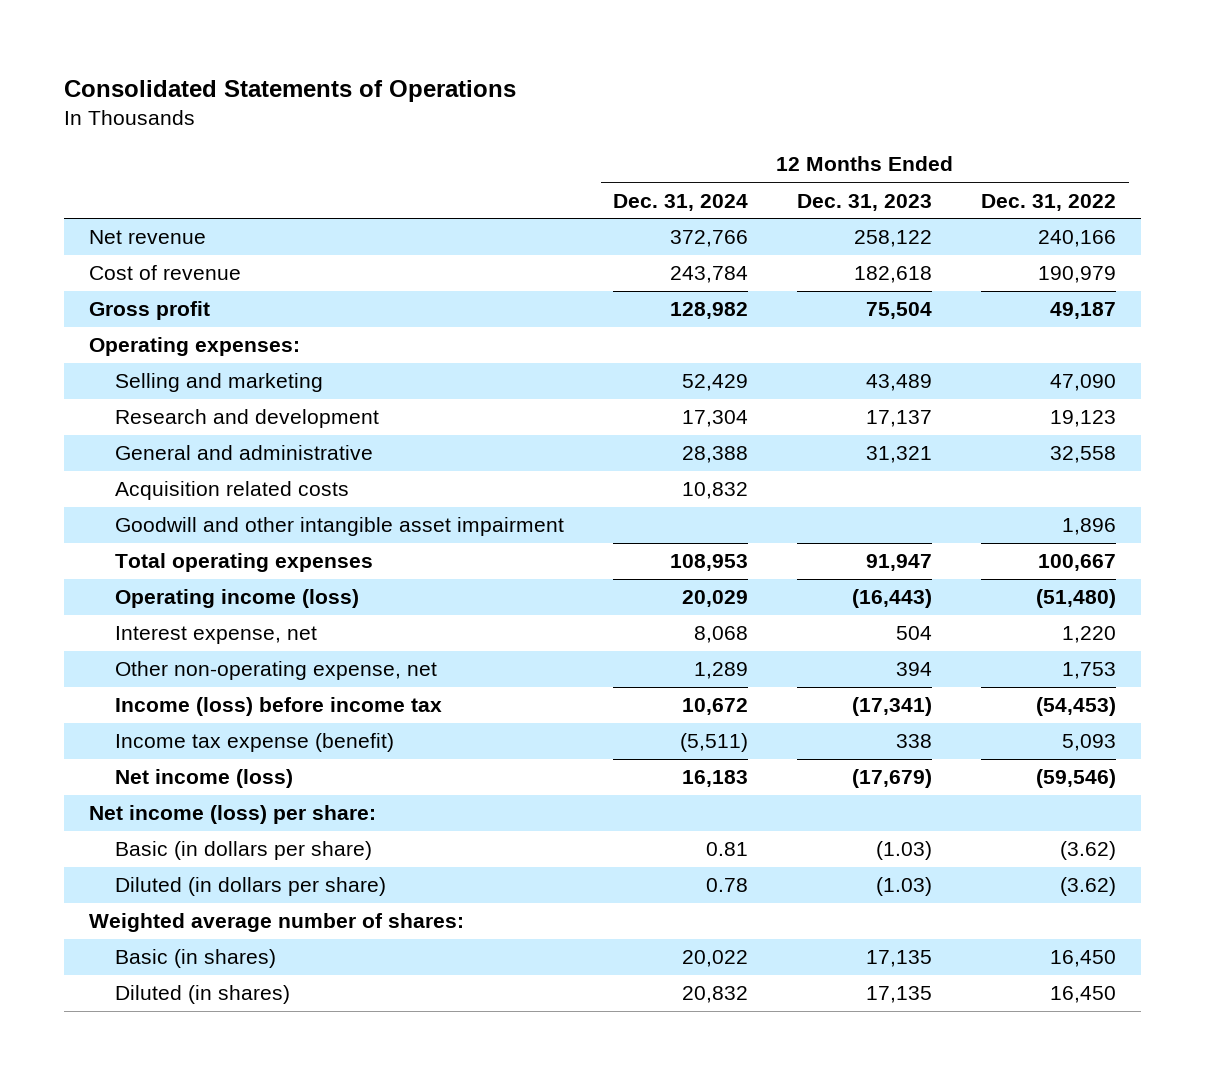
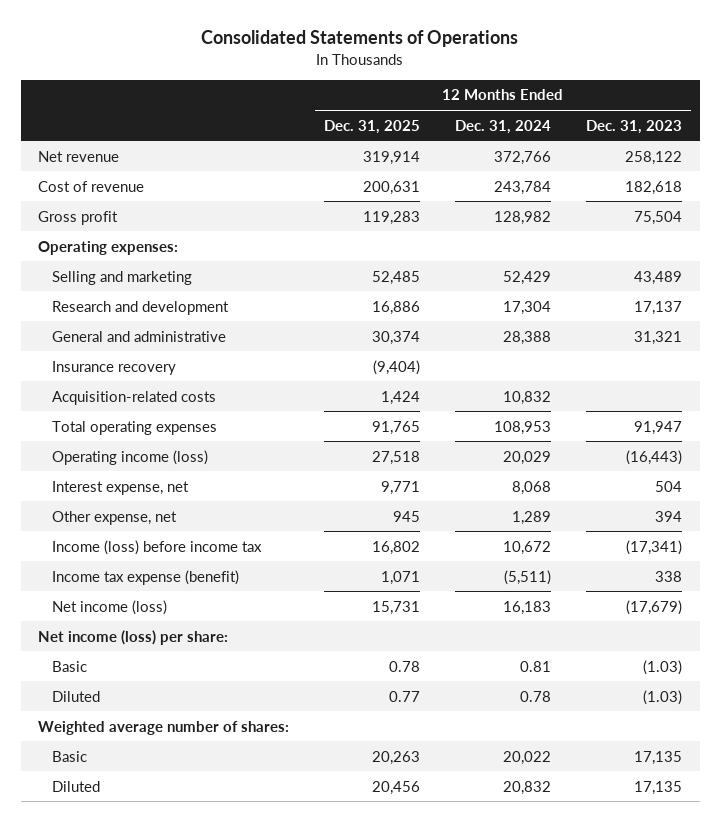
- | 12 Months Ended Dec. 31, 2024 | 12 Months Ended Dec. 31, 2023 | 12 Months Ended Dec. 31, 2022
+ | 12 Months Ended Dec. 31, 2025 | 12 Months Ended Dec. 31, 2024 | 12 Months Ended Dec. 31, 2023
- Acquisition related costs | 10,832 | |
- Goodwill and other intangible asset impairment | | | 1,896
+ Insurance recovery | (9,404) | |
+ Acquisition-related costs | 1,424 | 10,832 |
- Other non-operating expense, net | 1,289 | 394 | 1,753
+ Other expense, net | 945 | 1,289 | 394
- Basic (in dollars per share) | 0.81 | (1.03) | (3.62)
- Diluted (in dollars per share) | 0.78 | (1.03) | (3.62)
+ Basic | 0.78 | 0.81 | (1.03)
+ Diluted | 0.77 | 0.78 | (1.03)
- Basic (in shares) | 20,022 | 17,135 | 16,450
- Diluted (in shares) | 20,832 | 17,135 | 16,450
+ Basic | 20,263 | 20,022 | 17,135
+ Diluted | 20,456 | 20,832 | 17,135

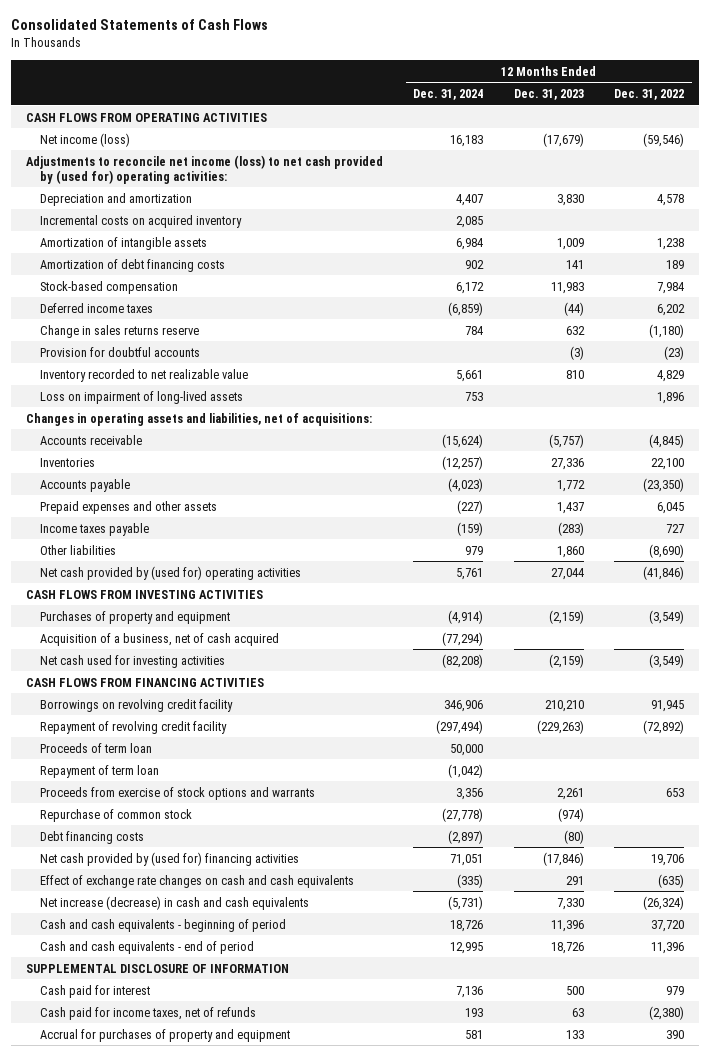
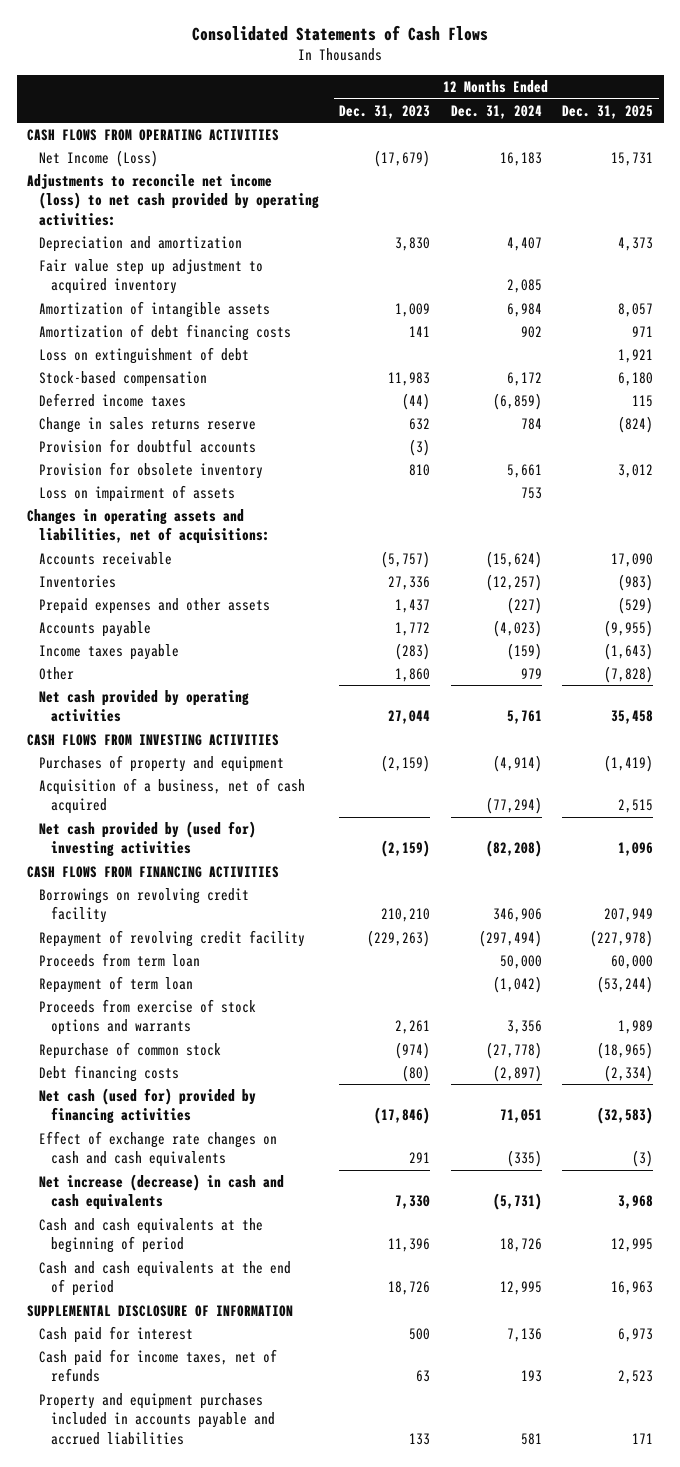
- | 12 Months Ended Dec. 31, 2024 | 12 Months Ended Dec. 31, 2023 | 12 Months Ended Dec. 31, 2022
+ | 12 Months Ended Dec. 31, 2023 | 12 Months Ended Dec. 31, 2024 | 12 Months Ended Dec. 31, 2025
- Net income (loss) | 16,183 | (17,679) | (59,546)
- Adjustments to reconcile net income (loss) to net cash provided by (used for) operating activities:
+ Net Income (Loss) | (17,679) | 16,183 | 15,731
+ Adjustments to reconcile net income (loss) to net cash provided by operating activities:
- Incremental costs on acquired inventory | 2,085 | |
+ Fair value step up adjustment to acquired inventory | | 2,085 |
+ Loss on extinguishment of debt | | | 1,921
- Inventory recorded to net realizable value | 5,661 | 810 | 4,829
- Loss on impairment of long-lived assets | 753 | | 1,896
+ Provision for obsolete inventory | 810 | 5,661 | 3,012
+ Loss on impairment of assets | | 753 |
moved down: Accounts payable | 1,772 | (4,023) | (9,955)
- Other liabilities | 979 | 1,860 | (8,690)
- Net cash provided by (used for) operating activities | 5,761 | 27,044 | (41,846)
+ Other | 1,860 | 979 | (7,828)
+ Net cash provided by operating activities | 27,044 | 5,761 | 35,458
- Net cash used for investing activities | (82,208) | (2,159) | (3,549)
+ Net cash provided by (used for) investing activities | (2,159) | (82,208) | 1,096
- Proceeds of term loan | 50,000 | |
+ Proceeds from term loan | | 50,000 | 60,000
- Net cash provided by (used for) financing activities | 71,051 | (17,846) | 19,706
+ Net cash (used for) provided by financing activities | (17,846) | 71,051 | (32,583)
- Cash and cash equivalents - beginning of period | 18,726 | 11,396 | 37,720
- Cash and cash equivalents - end of period | 12,995 | 18,726 | 11,396
+ Cash and cash equivalents at the beginning of period | 11,396 | 18,726 | 12,995
+ Cash and cash equivalents at the end of period | 18,726 | 12,995 | 16,963
- Accrual for purchases of property and equipment | 581 | 133 | 390
+ Property and equipment purchases included in accounts payable and accrued liabilities | 133 | 581 | 171

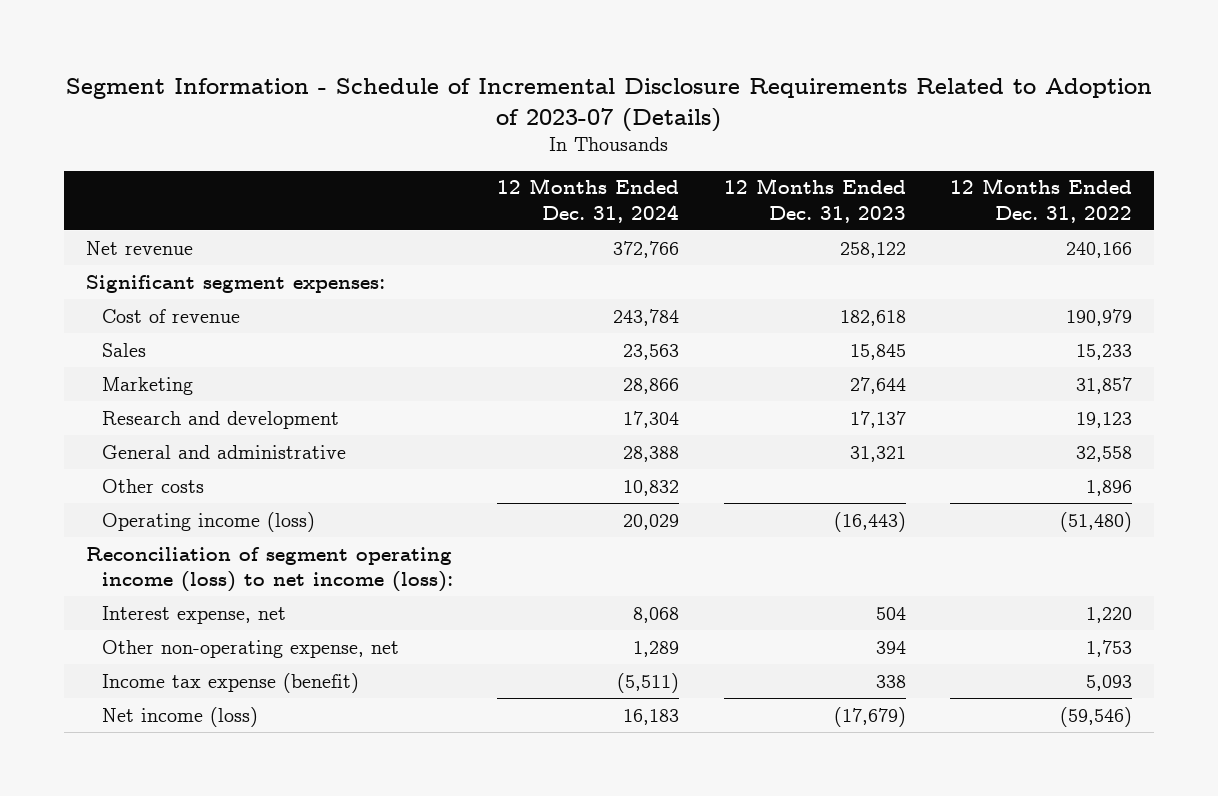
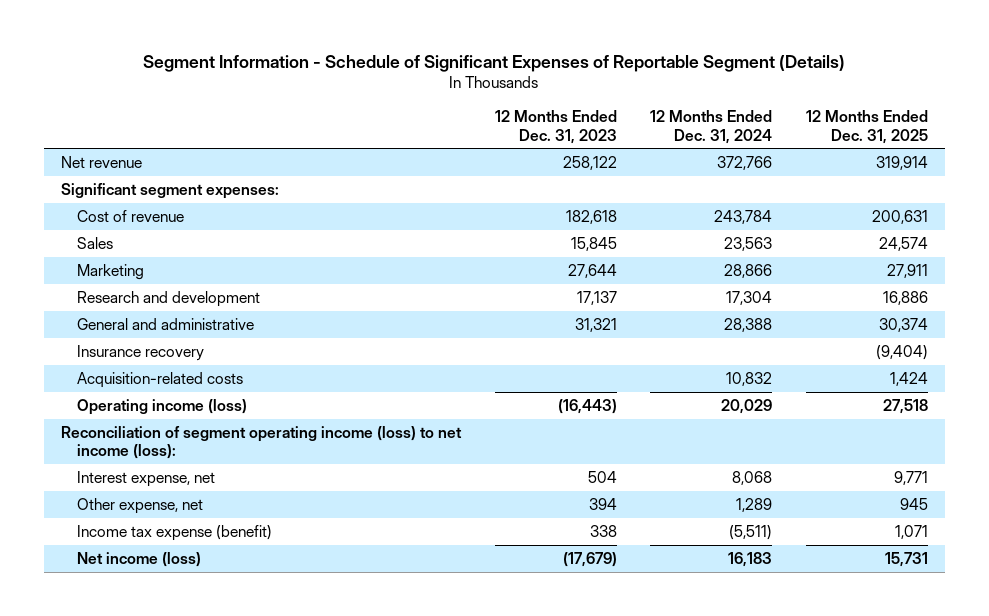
- Segment Information - Schedule of Incremental Disclosure Requirements Related to Adoption of 2023-07 (Details)
+ Segment Information - Schedule of Significant Expenses of Reportable Segment (Details)
- | 12 Months Ended Dec. 31, 2024 | 12 Months Ended Dec. 31, 2023 | 12 Months Ended Dec. 31, 2022
+ | 12 Months Ended Dec. 31, 2023 | 12 Months Ended Dec. 31, 2024 | 12 Months Ended Dec. 31, 2025
- Other costs | 10,832 | | 1,896
+ Insurance recovery | | | (9,404)
+ Acquisition-related costs | | 10,832 | 1,424
- Other non-operating expense, net | 1,289 | 394 | 1,753
+ Other expense, net | 394 | 1,289 | 945

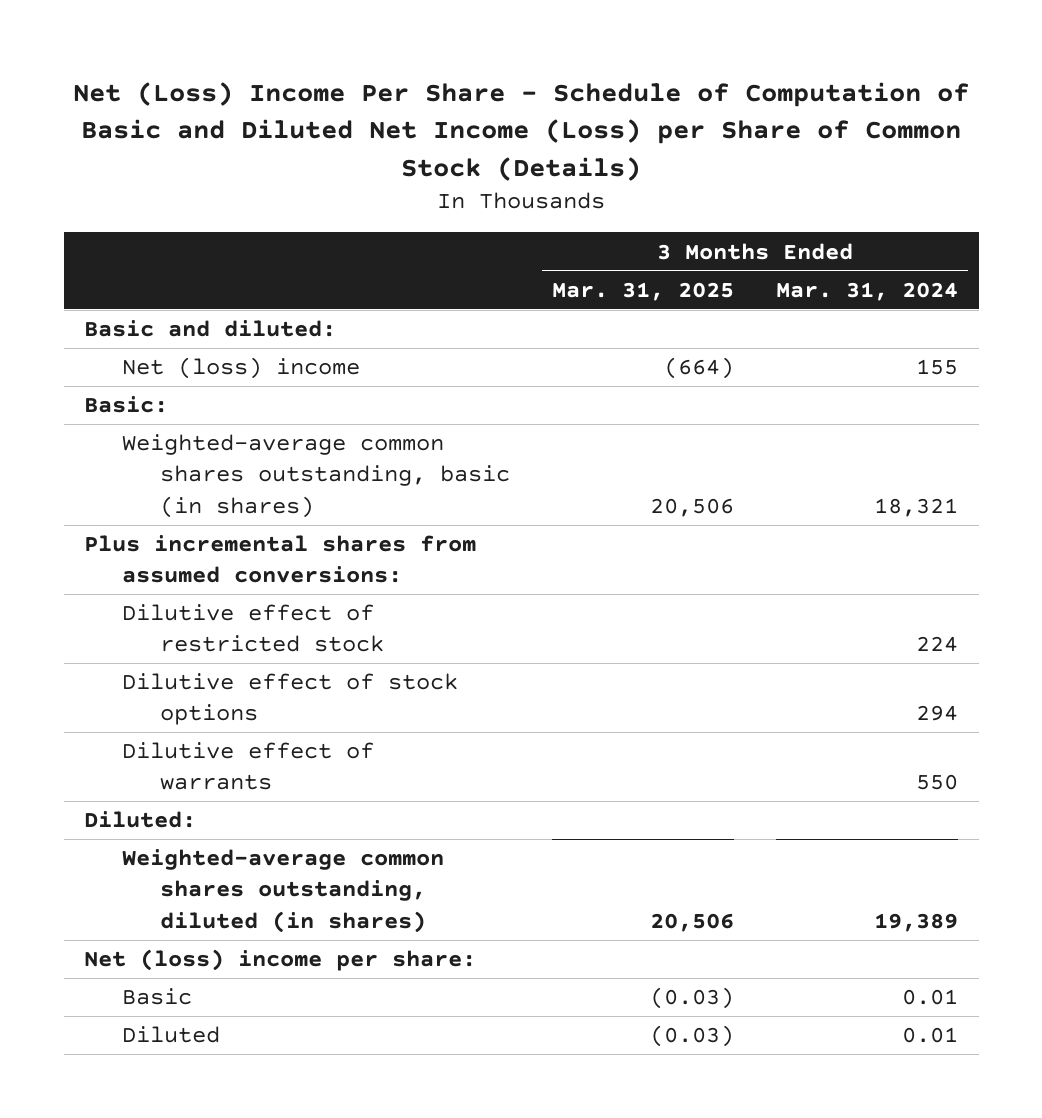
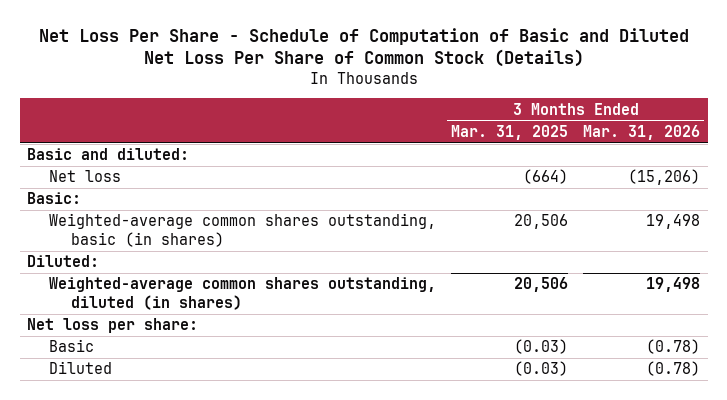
- Net (Loss) Income Per Share - Schedule of Computation of Basic and Diluted Net Income (Loss) per Share of Common Stock (Details)
+ Net Loss Per Share - Schedule of Computation of Basic and Diluted Net Loss Per Share of Common Stock (Details)
- | 3 Months Ended Mar. 31, 2025 | 3 Months Ended Mar. 31, 2024
+ | 3 Months Ended Mar. 31, 2025 | 3 Months Ended Mar. 31, 2026
- Net (loss) income | (664) | 155
+ Net loss | (664) | (15,206)
- Plus incremental shares from assumed conversions:
- Dilutive effect of restricted stock | | 224
- Dilutive effect of stock options | | 294
- Dilutive effect of warrants | | 550
- Net (loss) income per share:
+ Net loss per share:

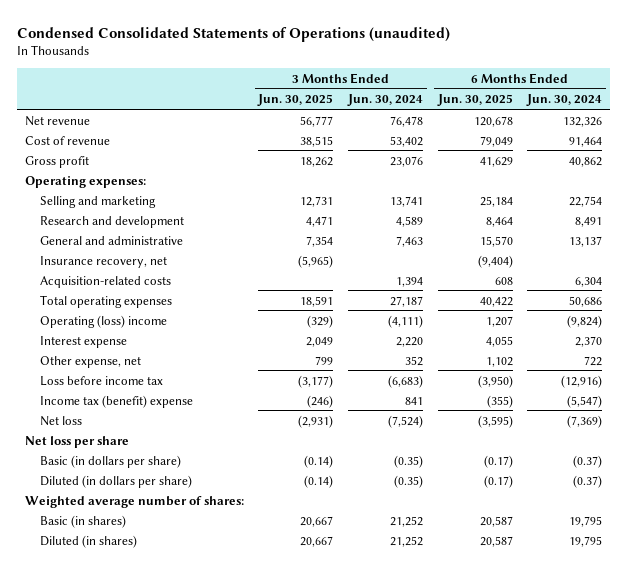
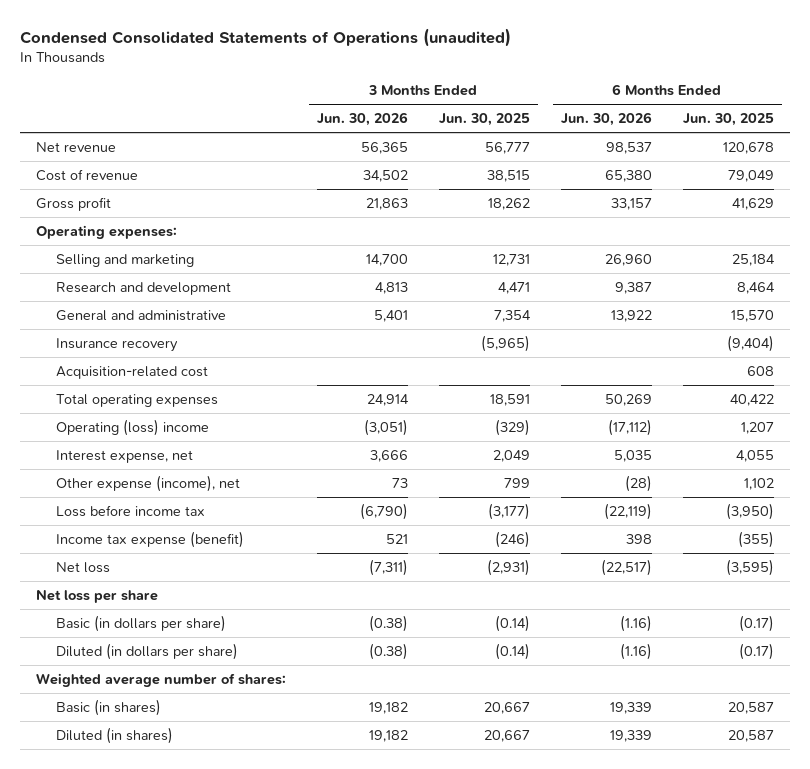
- | 3 Months Ended Jun. 30, 2025 | 3 Months Ended Jun. 30, 2024 | 6 Months Ended Jun. 30, 2025 | 6 Months Ended Jun. 30, 2024
+ | 3 Months Ended Jun. 30, 2026 | 3 Months Ended Jun. 30, 2025 | 6 Months Ended Jun. 30, 2026 | 6 Months Ended Jun. 30, 2025
- Insurance recovery, net | (5,965) | | (9,404) |
- Acquisition-related costs | | 1,394 | 608 | 6,304
+ Insurance recovery | | (5,965) | | (9,404)
+ Acquisition-related cost | | | | 608
- Interest expense | 2,049 | 2,220 | 4,055 | 2,370
- Other expense, net | 799 | 352 | 1,102 | 722
+ Interest expense, net | 3,666 | 2,049 | 5,035 | 4,055
+ Other expense (income), net | 73 | 799 | (28) | 1,102
- Income tax (benefit) expense | (246) | 841 | (355) | (5,547)
+ Income tax expense (benefit) | 521 | (246) | 398 | (355)

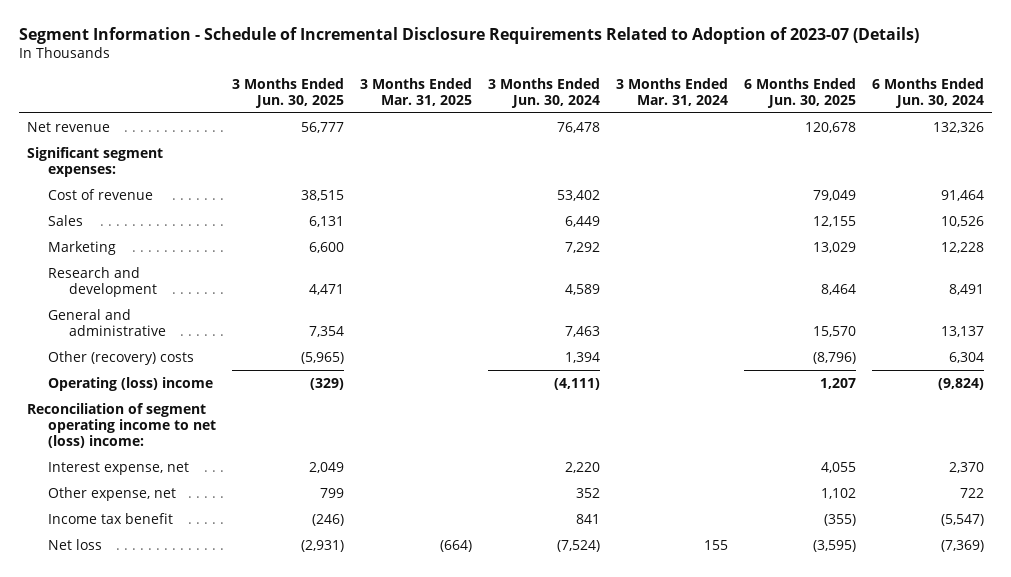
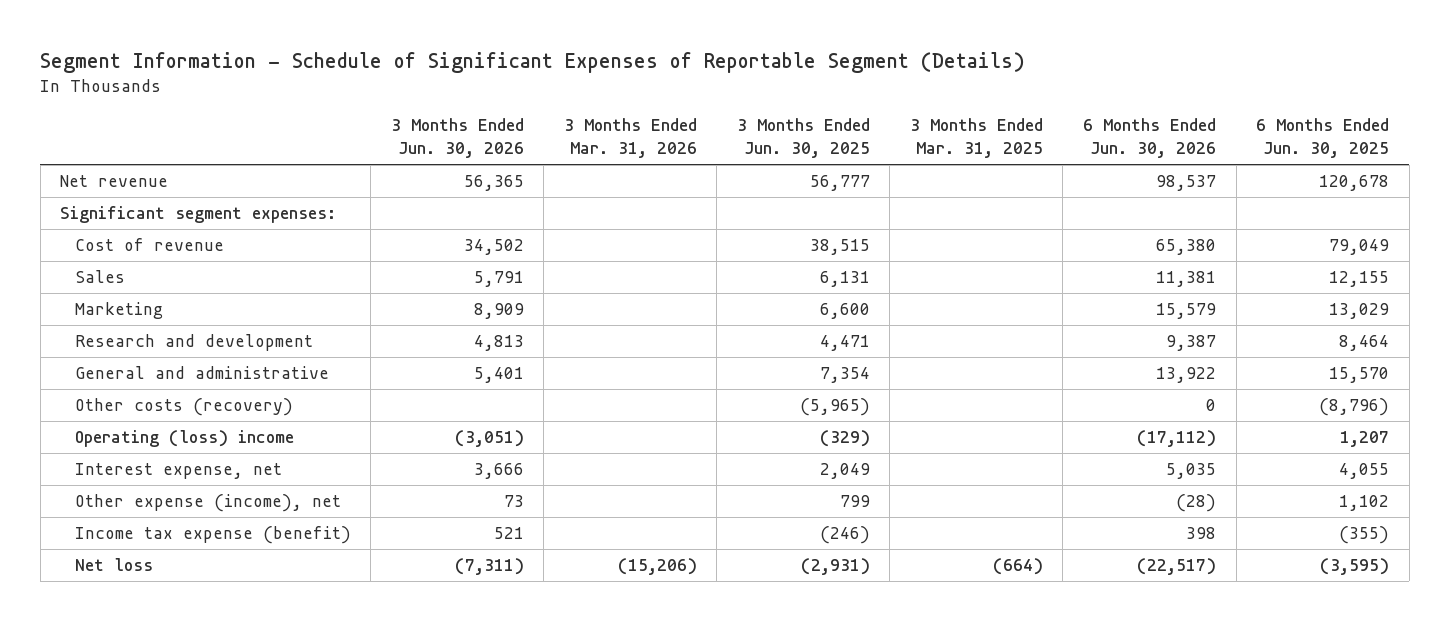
- Segment Information - Schedule of Incremental Disclosure Requirements Related to Adoption of 2023-07 (Details)
+ Segment Information - Schedule of Significant Expenses of Reportable Segment (Details)
- | 3 Months Ended Jun. 30, 2025 | 3 Months Ended Mar. 31, 2025 | 3 Months Ended Jun. 30, 2024 | 3 Months Ended Mar. 31, 2024 | 6 Months Ended Jun. 30, 2025 | 6 Months Ended Jun. 30, 2024
+ | 3 Months Ended Jun. 30, 2026 | 3 Months Ended Mar. 31, 2026 | 3 Months Ended Jun. 30, 2025 | 3 Months Ended Mar. 31, 2025 | 6 Months Ended Jun. 30, 2026 | 6 Months Ended Jun. 30, 2025
- Other (recovery) costs | (5,965) | | 1,394 | | (8,796) | 6,304
+ Other costs (recovery) | | | (5,965) | | 0 | (8,796)
- Reconciliation of segment operating income to net (loss) income:
- Other expense, net | 799 | | 352 | | 1,102 | 722
- Income tax benefit | (246) | | 841 | | (355) | (5,547)
+ Other expense (income), net | 73 | | 799 | | (28) | 1,102
+ Income tax expense (benefit) | 521 | | (246) | | 398 | (355)

